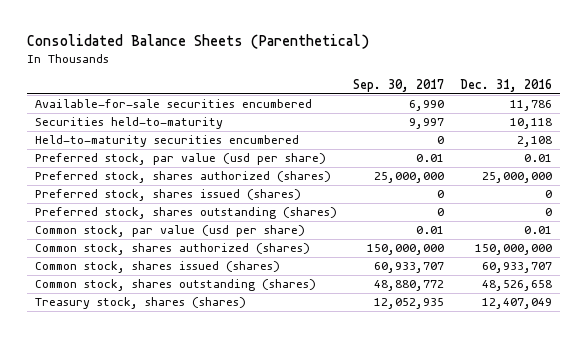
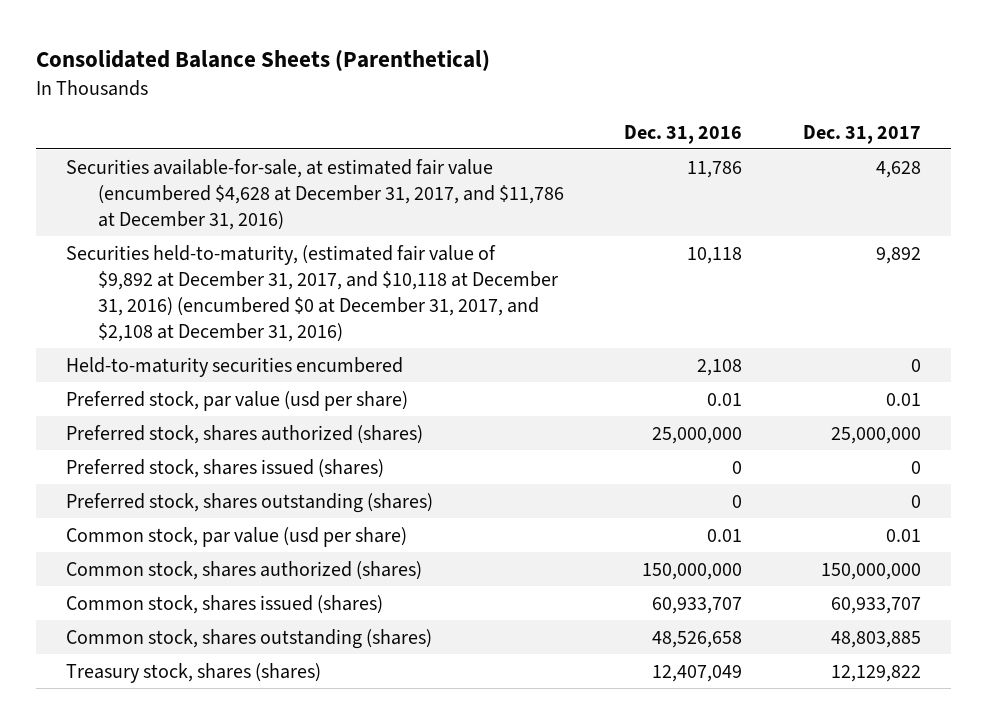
- | Sep. 30, 2017 | Dec. 31, 2016
+ | Dec. 31, 2016 | Dec. 31, 2017
- Available-for-sale securities encumbered | 6,990 | 11,786
- Securities held-to-maturity | 9,997 | 10,118
+ Securities available-for-sale, at estimated fair value (encumbered $4,628 at December 31, 2017, and $11,786 at December 31, 2016) | 11,786 | 4,628
+ Securities held-to-maturity, (estimated fair value of $9,892 at December 31, 2017, and $10,118 at December 31, 2016) (encumbered $0 at December 31, 2017, and $2,108 at December 31, 2016) | 10,118 | 9,892

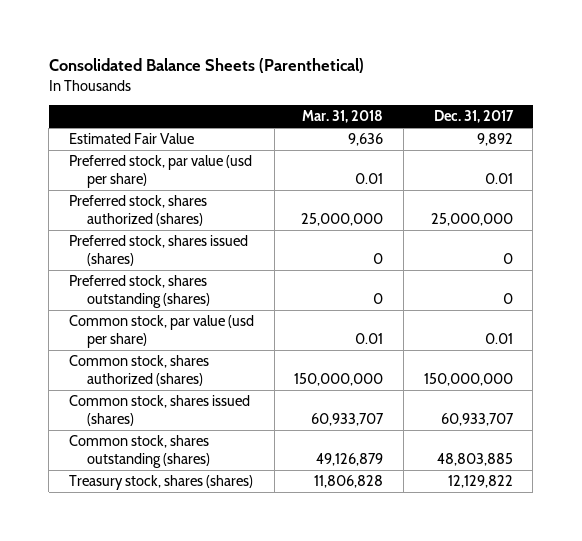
- | Dec. 31, 2016 | Dec. 31, 2017
+ | Mar. 31, 2018 | Dec. 31, 2017
- Securities available-for-sale, at estimated fair value (encumbered $4,628 at December 31, 2017, and $11,786 at December 31, 2016) | 11,786 | 4,628
- Securities held-to-maturity, (estimated fair value of $9,892 at December 31, 2017, and $10,118 at December 31, 2016) (encumbered $0 at December 31, 2017, and $2,108 at December 31, 2016) | 10,118 | 9,892
- Held-to-maturity securities encumbered | 2,108 | 0
+ Estimated Fair Value | 9,636 | 9,892

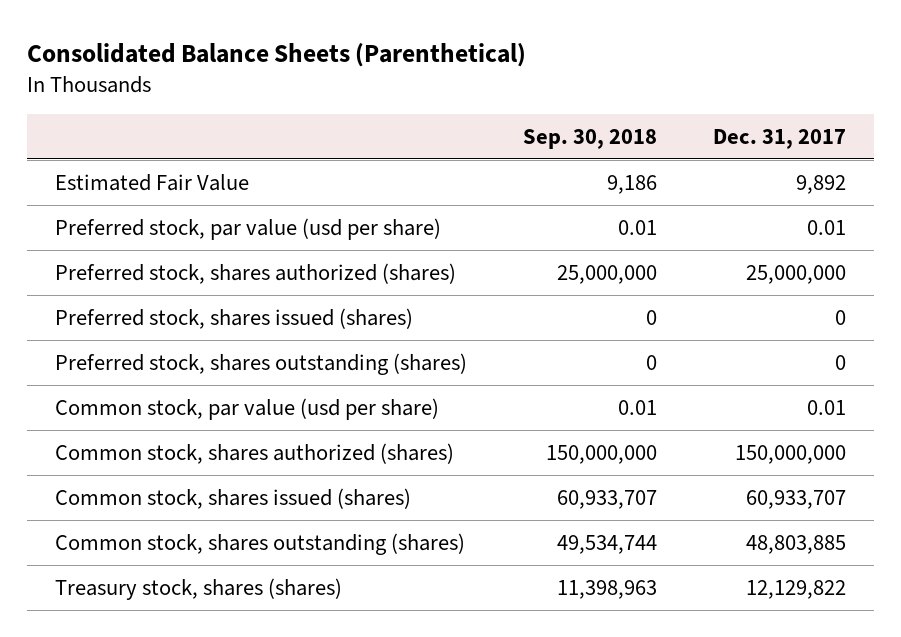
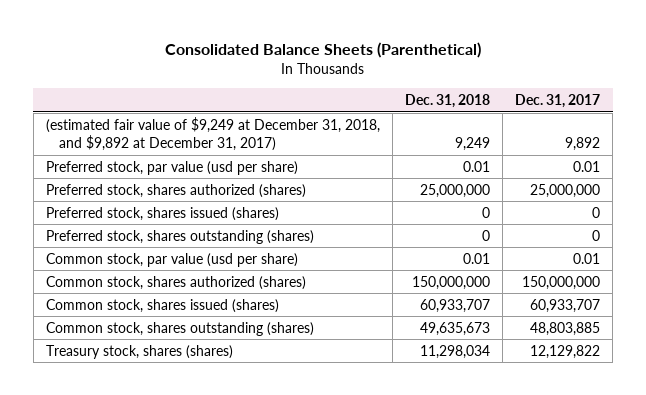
- | Sep. 30, 2018 | Dec. 31, 2017
+ | Dec. 31, 2018 | Dec. 31, 2017
- Estimated Fair Value | 9,186 | 9,892
+ (estimated fair value of $9,249 at December 31, 2018, and $9,892 at December 31, 2017) | 9,249 | 9,892

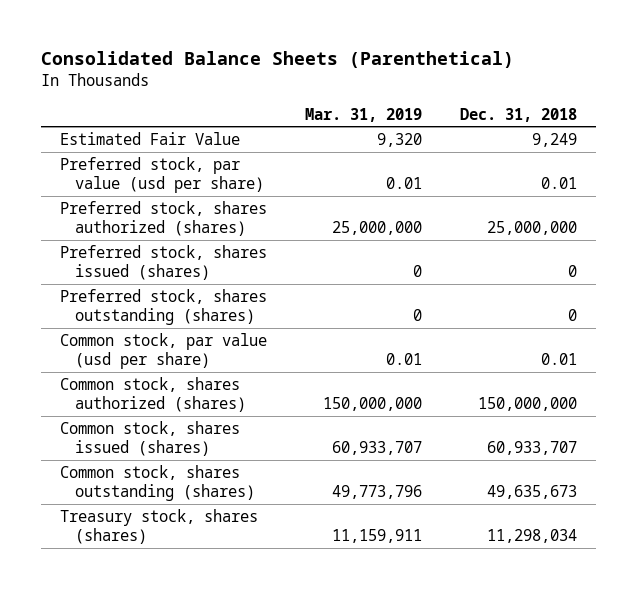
- | Dec. 31, 2018 | Dec. 31, 2017
+ | Mar. 31, 2019 | Dec. 31, 2018
- (estimated fair value of $9,249 at December 31, 2018, and $9,892 at December 31, 2017) | 9,249 | 9,892
+ Estimated Fair Value | 9,320 | 9,249

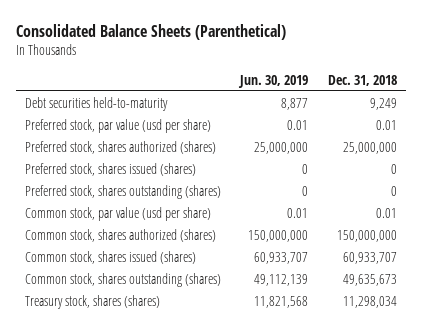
- | Mar. 31, 2019 | Dec. 31, 2018
+ | Jun. 30, 2019 | Dec. 31, 2018
- Estimated Fair Value | 9,320 | 9,249
+ Debt securities held-to-maturity | 8,877 | 9,249

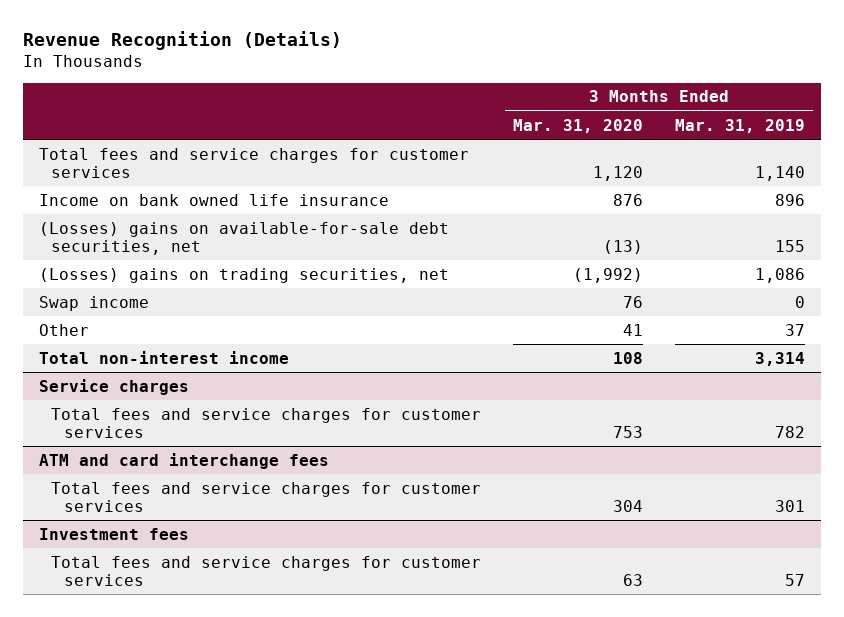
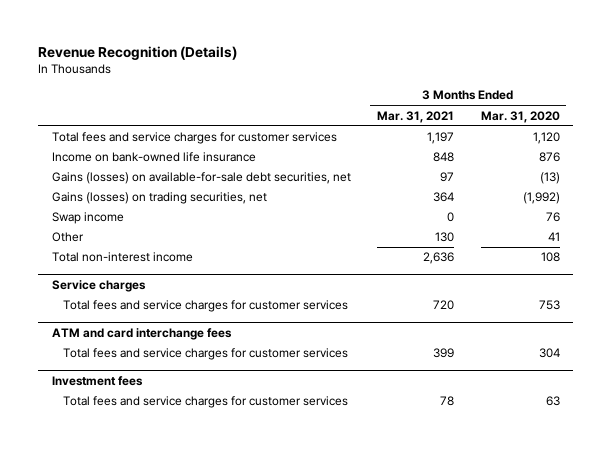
- | 3 Months Ended Mar. 31, 2020 | 3 Months Ended Mar. 31, 2019
+ | 3 Months Ended Mar. 31, 2021 | 3 Months Ended Mar. 31, 2020
- Income on bank owned life insurance | 876 | 896
- (Losses) gains on available-for-sale debt securities, net | (13) | 155
- (Losses) gains on trading securities, net | (1,992) | 1,086
+ Income on bank-owned life insurance | 848 | 876
+ Gains (losses) on available-for-sale debt securities, net | 97 | (13)
+ Gains (losses) on trading securities, net | 364 | (1,992)

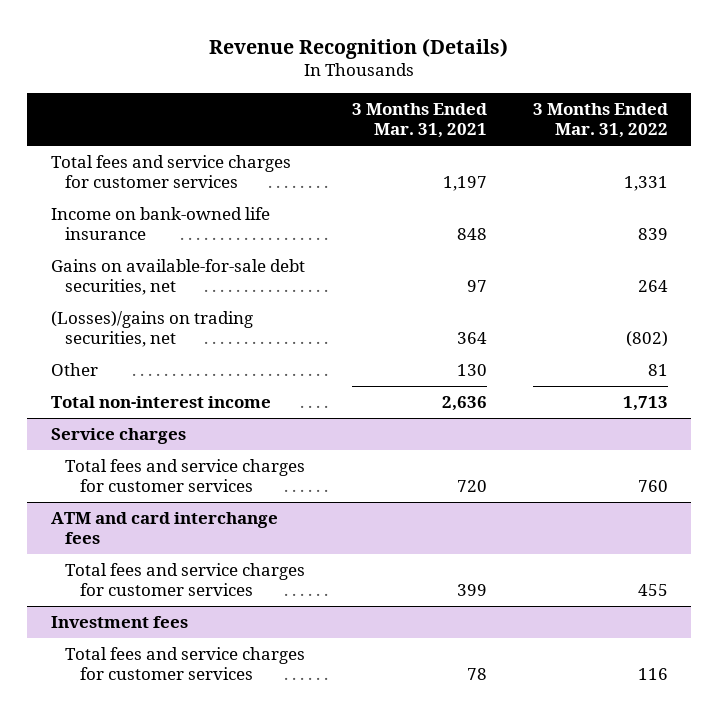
- | 3 Months Ended Mar. 31, 2021 | 3 Months Ended Mar. 31, 2020
+ | 3 Months Ended Mar. 31, 2021 | 3 Months Ended Mar. 31, 2022
- Gains (losses) on available-for-sale debt securities, net | 97 | (13)
- Gains (losses) on trading securities, net | 364 | (1,992)
- Swap income | 0 | 76
+ Gains on available-for-sale debt securities, net | 97 | 264
+ (Losses)/gains on trading securities, net | 364 | (802)

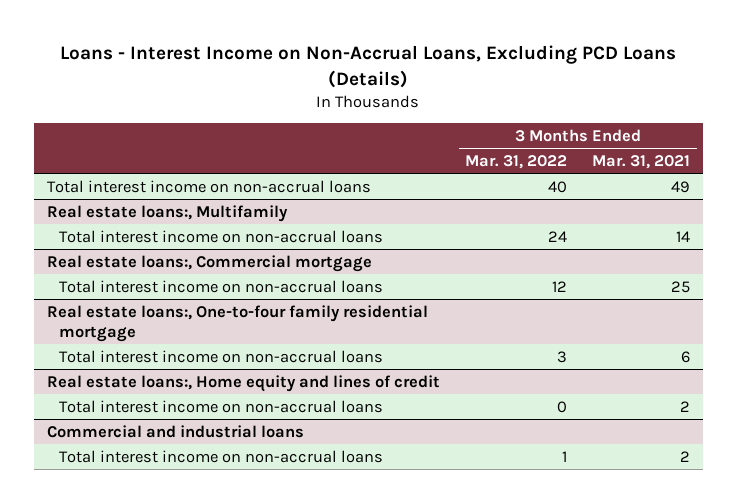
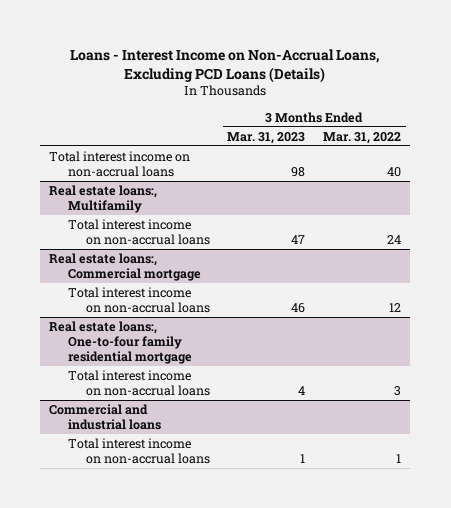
- | 3 Months Ended Mar. 31, 2022 | 3 Months Ended Mar. 31, 2021
+ | 3 Months Ended Mar. 31, 2023 | 3 Months Ended Mar. 31, 2022
- Real estate loans:, Home equity and lines of credit
- Total interest income on non-accrual loans | 0 | 2

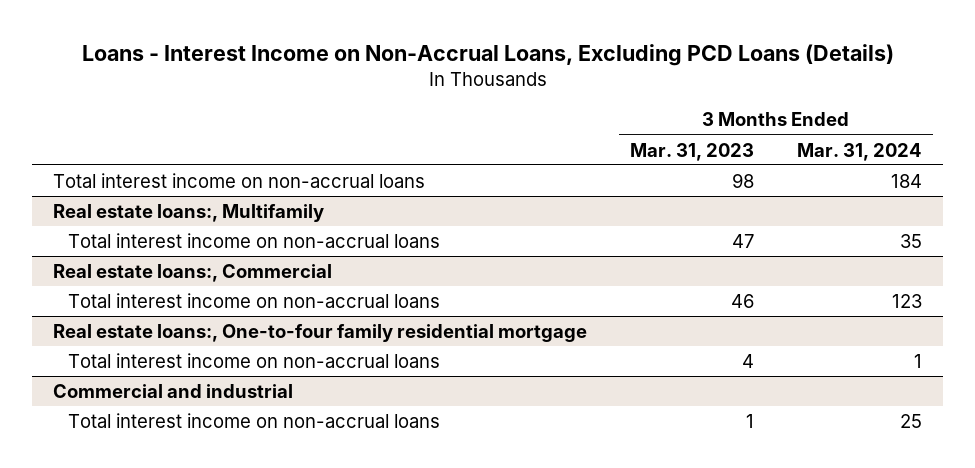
- | 3 Months Ended Mar. 31, 2023 | 3 Months Ended Mar. 31, 2022
+ | 3 Months Ended Mar. 31, 2023 | 3 Months Ended Mar. 31, 2024
- Real estate loans:, Commercial mortgage
+ Real estate loans:, Commercial
- Commercial and industrial loans
+ Commercial and industrial

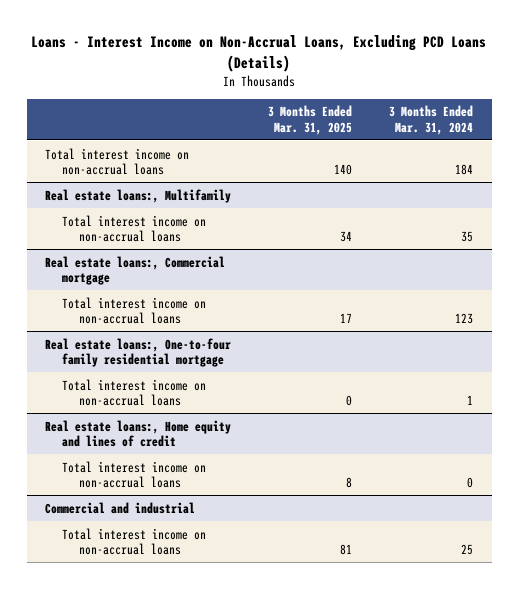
- | 3 Months Ended Mar. 31, 2023 | 3 Months Ended Mar. 31, 2024
+ | 3 Months Ended Mar. 31, 2025 | 3 Months Ended Mar. 31, 2024
- Real estate loans:, Commercial
+ Real estate loans:, Commercial mortgage
+ Real estate loans:, Home equity and lines of credit
+ Total interest income on non-accrual loans | 8 | 0

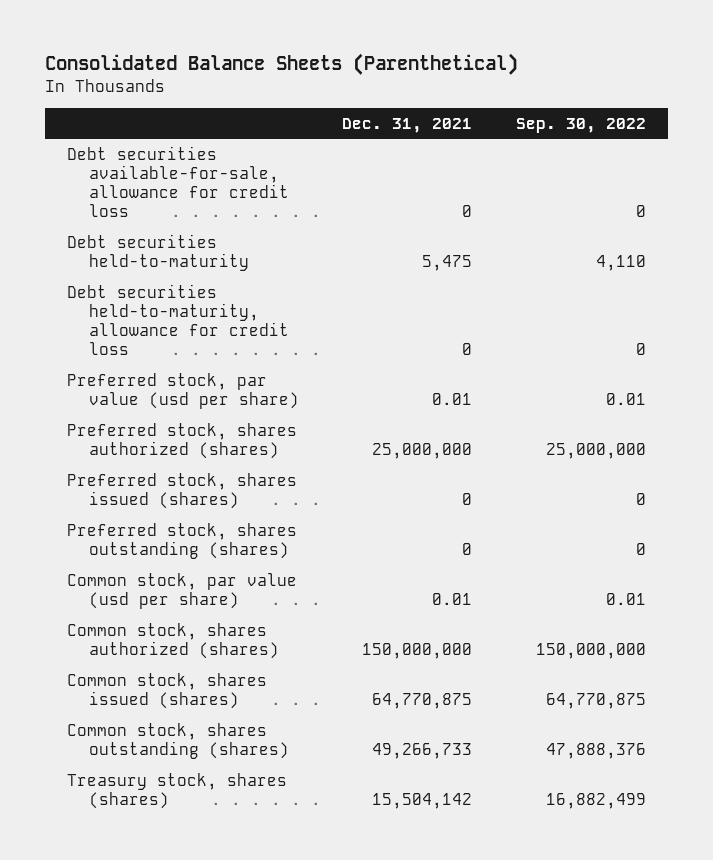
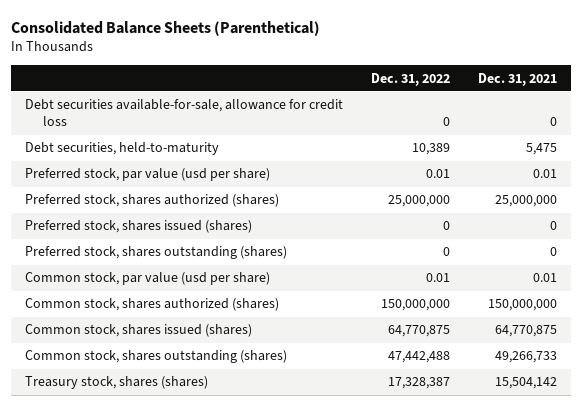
- | Dec. 31, 2021 | Sep. 30, 2022
+ | Dec. 31, 2022 | Dec. 31, 2021
- Debt securities held-to-maturity | 5,475 | 4,110
- Debt securities held-to-maturity, allowance for credit loss | 0 | 0
+ Debt securities, held-to-maturity | 10,389 | 5,475

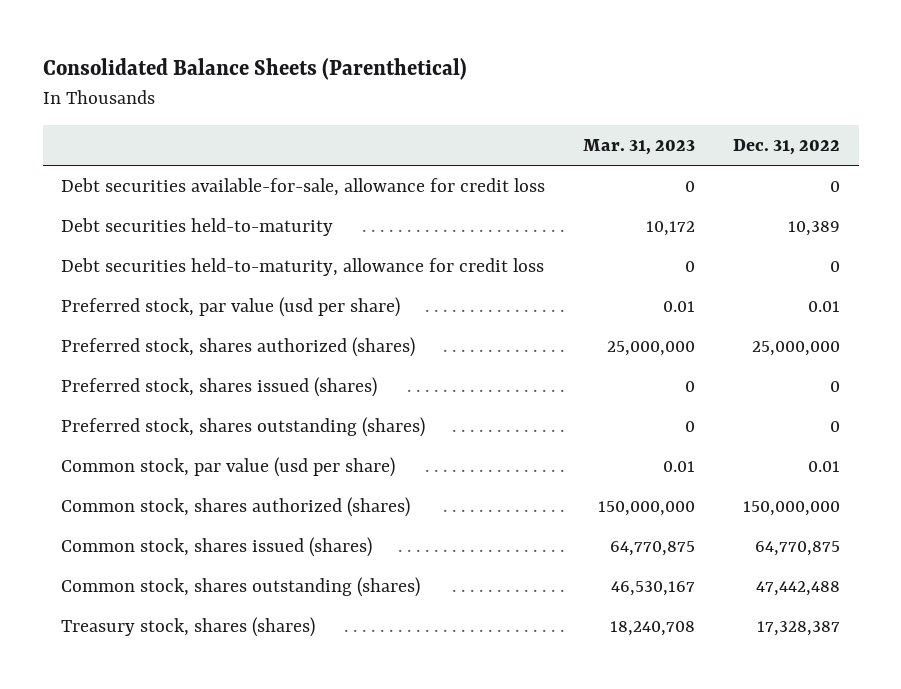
- | Dec. 31, 2022 | Dec. 31, 2021
+ | Mar. 31, 2023 | Dec. 31, 2022
- Debt securities, held-to-maturity | 10,389 | 5,475
+ Debt securities held-to-maturity | 10,172 | 10,389
+ Debt securities held-to-maturity, allowance for credit loss | 0 | 0

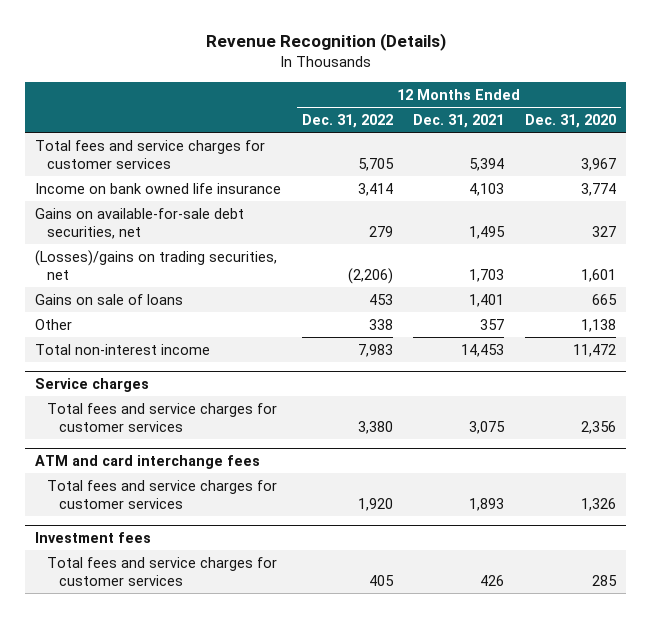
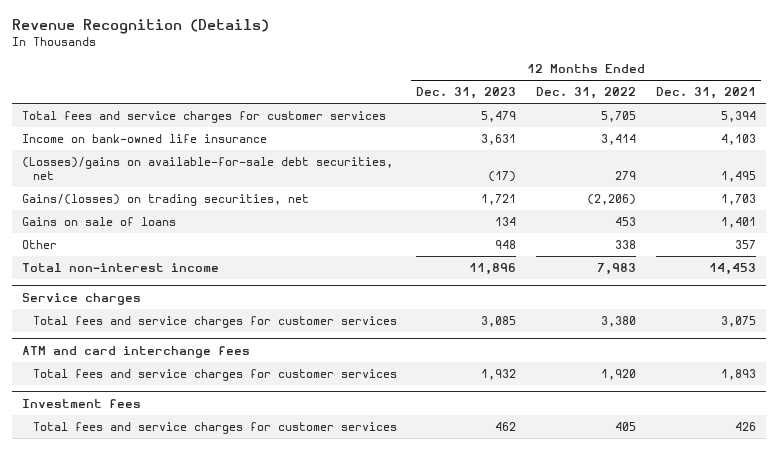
- | 12 Months Ended Dec. 31, 2022 | 12 Months Ended Dec. 31, 2021 | 12 Months Ended Dec. 31, 2020
+ | 12 Months Ended Dec. 31, 2023 | 12 Months Ended Dec. 31, 2022 | 12 Months Ended Dec. 31, 2021
- Income on bank owned life insurance | 3,414 | 4,103 | 3,774
- Gains on available-for-sale debt securities, net | 279 | 1,495 | 327
- (Losses)/gains on trading securities, net | (2,206) | 1,703 | 1,601
+ Income on bank-owned life insurance | 3,631 | 3,414 | 4,103
+ (Losses)/gains on available-for-sale debt securities, net | (17) | 279 | 1,495
+ Gains/(losses) on trading securities, net | 1,721 | (2,206) | 1,703

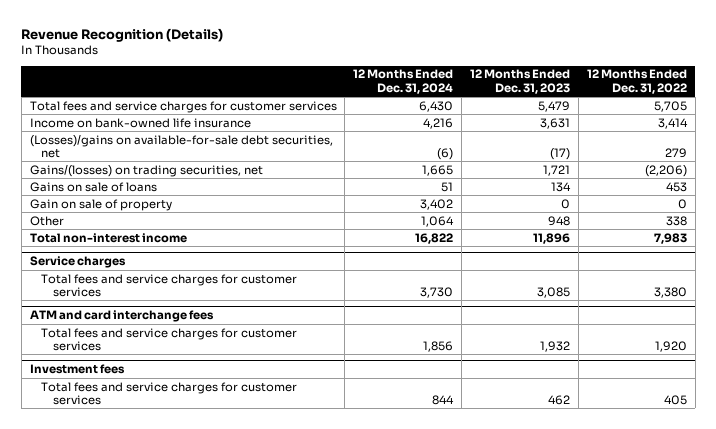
- | 12 Months Ended Dec. 31, 2023 | 12 Months Ended Dec. 31, 2022 | 12 Months Ended Dec. 31, 2021
+ | 12 Months Ended Dec. 31, 2024 | 12 Months Ended Dec. 31, 2023 | 12 Months Ended Dec. 31, 2022
+ Gain on sale of property | 3,402 | 0 | 0

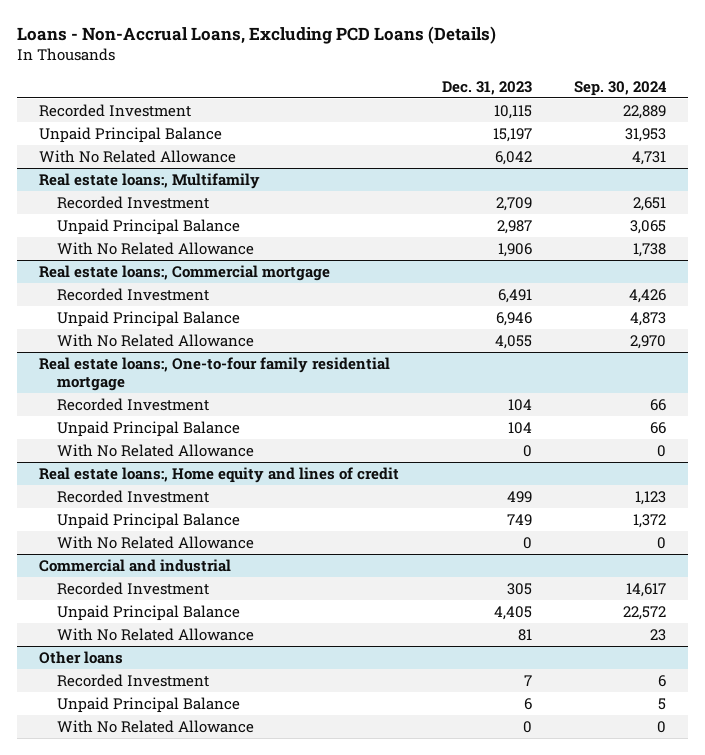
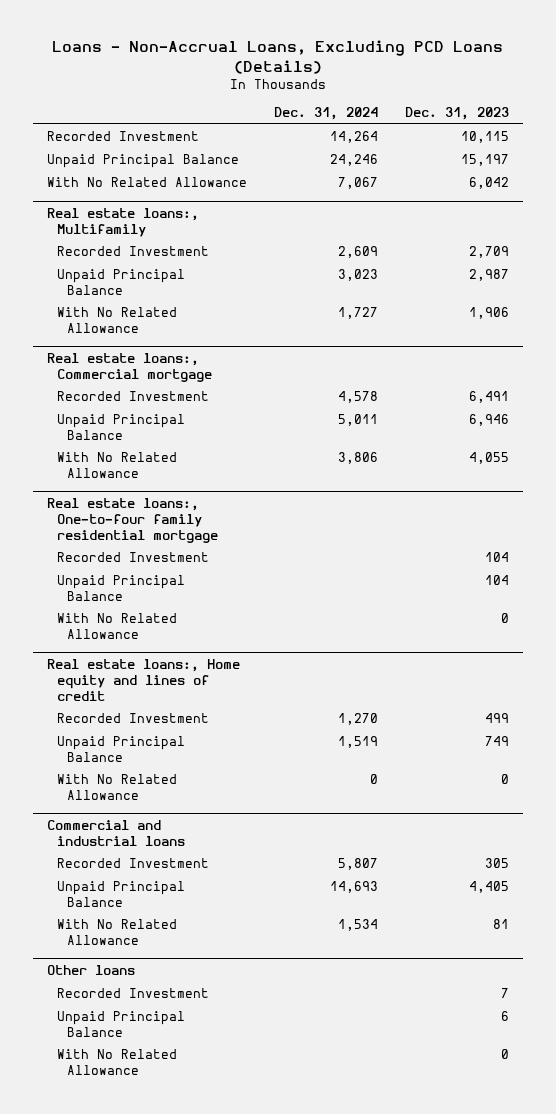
- | Dec. 31, 2023 | Sep. 30, 2024
+ | Dec. 31, 2024 | Dec. 31, 2023
- Commercial and industrial
+ Commercial and industrial loans

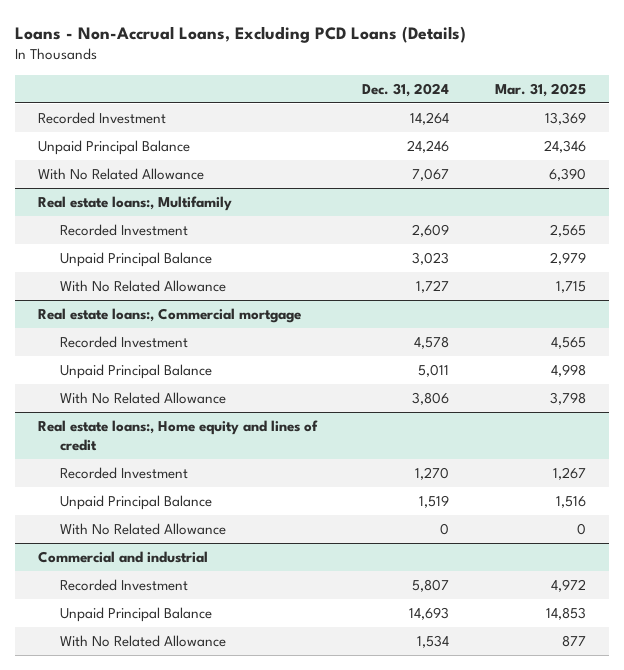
- | Dec. 31, 2024 | Dec. 31, 2023
+ | Dec. 31, 2024 | Mar. 31, 2025
- Real estate loans:, One-to-four family residential mortgage
- Recorded Investment | | 104
- Unpaid Principal Balance | | 104
- With No Related Allowance | | 0
- Commercial and industrial loans
+ Commercial and industrial
- Other loans
- Recorded Investment | | 7
- Unpaid Principal Balance | | 6
- With No Related Allowance | | 0

